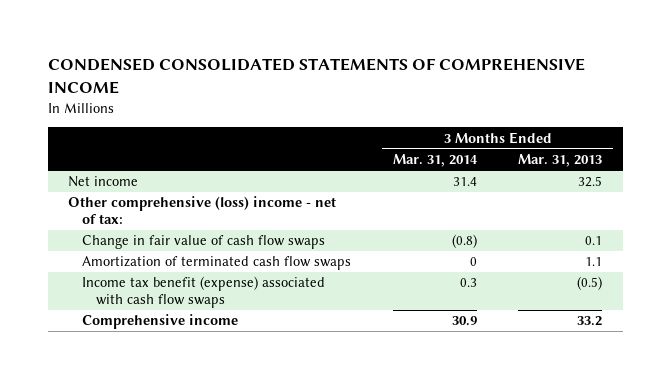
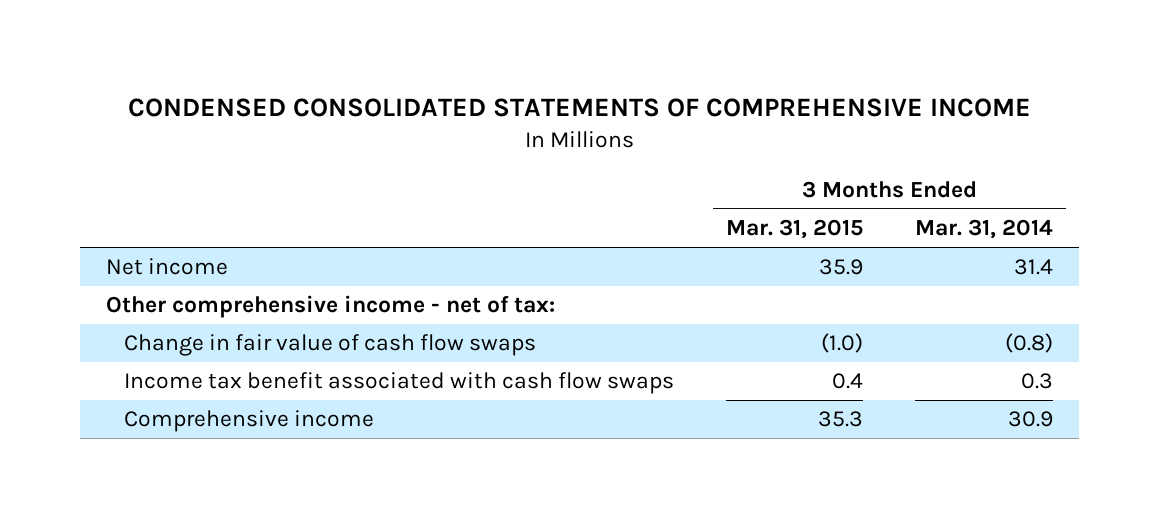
- | 3 Months Ended Mar. 31, 2014 | 3 Months Ended Mar. 31, 2013
+ | 3 Months Ended Mar. 31, 2015 | 3 Months Ended Mar. 31, 2014
- Other comprehensive (loss) income - net of tax:
+ Other comprehensive income - net of tax:
- Amortization of terminated cash flow swaps | 0 | 1.1
- Income tax benefit (expense) associated with cash flow swaps | 0.3 | (0.5)
+ Income tax benefit associated with cash flow swaps | 0.4 | 0.3

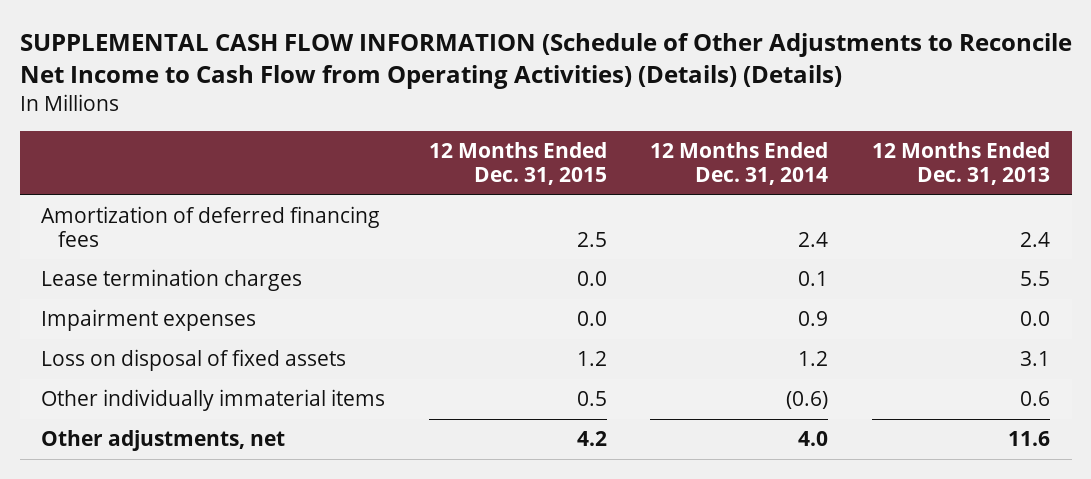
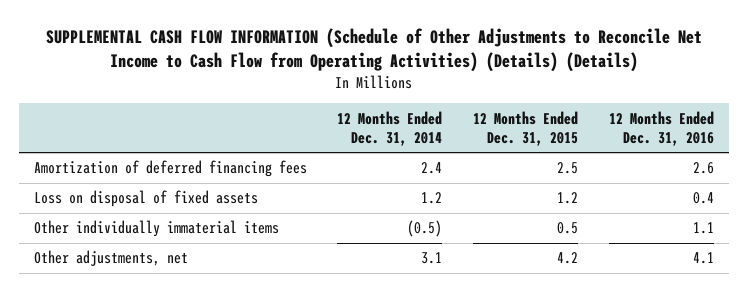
- | 12 Months Ended Dec. 31, 2015 | 12 Months Ended Dec. 31, 2014 | 12 Months Ended Dec. 31, 2013
+ | 12 Months Ended Dec. 31, 2014 | 12 Months Ended Dec. 31, 2015 | 12 Months Ended Dec. 31, 2016
- Lease termination charges | 0.0 | 0.1 | 5.5
- Impairment expenses | 0.0 | 0.9 | 0.0
- Other individually immaterial items | 0.5 | (0.6) | 0.6
- Other adjustments, net | 4.2 | 4.0 | 11.6
+ Other individually immaterial items | (0.5) | 0.5 | 1.1
+ Other adjustments, net | 3.1 | 4.2 | 4.1

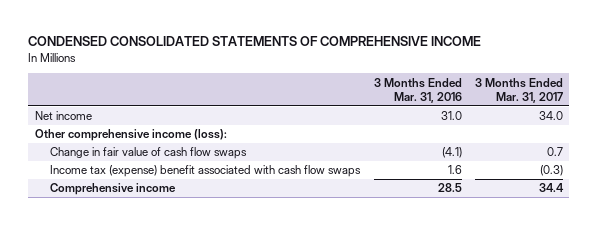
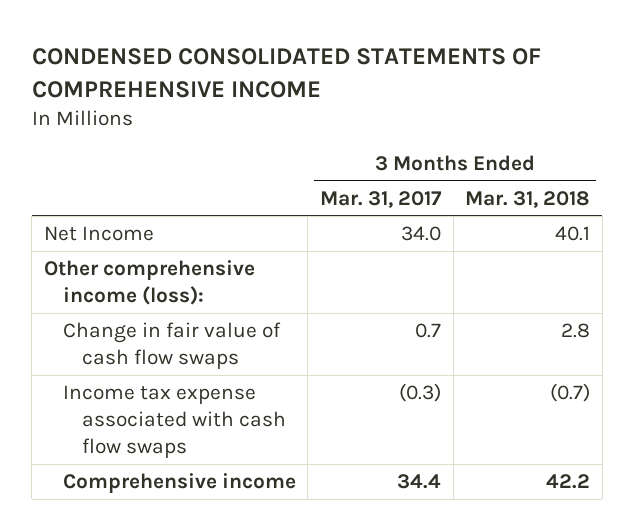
- | 3 Months Ended Mar. 31, 2016 | 3 Months Ended Mar. 31, 2017
+ | 3 Months Ended Mar. 31, 2017 | 3 Months Ended Mar. 31, 2018
- Net income | 31.0 | 34.0
+ Net Income | 34.0 | 40.1
- Income tax (expense) benefit associated with cash flow swaps | 1.6 | (0.3)
+ Income tax expense associated with cash flow swaps | (0.3) | (0.7)

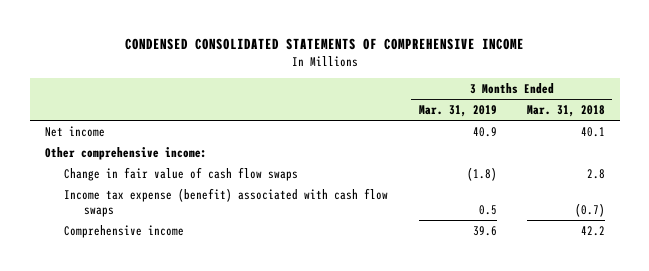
- | 3 Months Ended Mar. 31, 2017 | 3 Months Ended Mar. 31, 2018
+ | 3 Months Ended Mar. 31, 2019 | 3 Months Ended Mar. 31, 2018
- Net Income | 34.0 | 40.1
- Other comprehensive income (loss):
+ Net income | 40.9 | 40.1
+ Other comprehensive income:
- Income tax expense associated with cash flow swaps | (0.3) | (0.7)
+ Income tax expense (benefit) associated with cash flow swaps | 0.5 | (0.7)

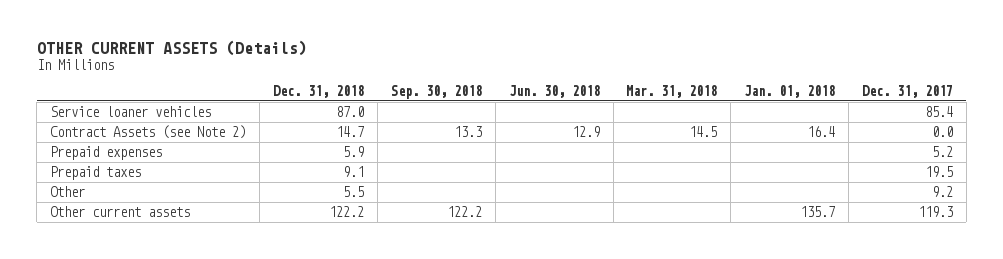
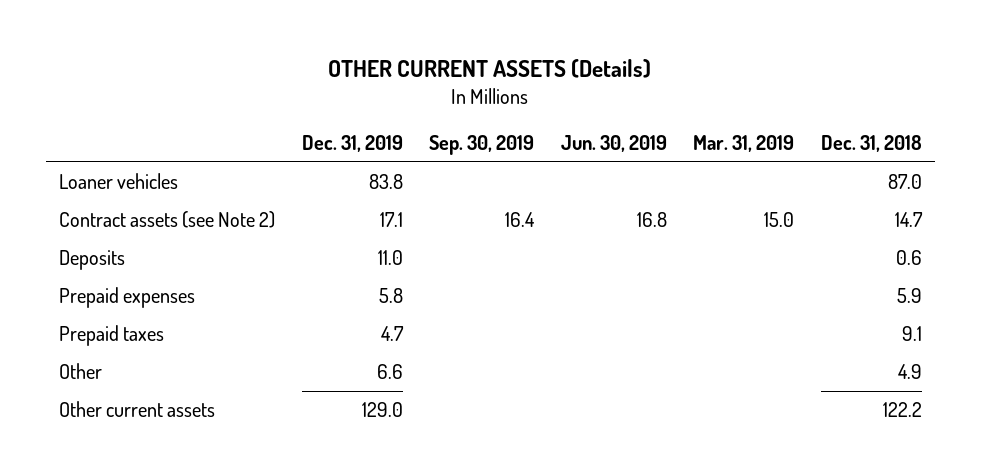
- | Dec. 31, 2018 | Sep. 30, 2018 | Jun. 30, 2018 | Mar. 31, 2018 | Jan. 01, 2018 | Dec. 31, 2017
+ | Dec. 31, 2019 | Sep. 30, 2019 | Jun. 30, 2019 | Mar. 31, 2019 | Dec. 31, 2018
- Service loaner vehicles | 87.0 | | | | | 85.4
- Contract Assets (see Note 2) | 14.7 | 13.3 | 12.9 | 14.5 | 16.4 | 0.0
+ Loaner vehicles | 83.8 | | | | 87.0
+ Contract assets (see Note 2) | 17.1 | 16.4 | 16.8 | 15.0 | 14.7
+ Deposits | 11.0 | | | | 0.6
- Other | 5.5 | | | | | 9.2
+ Other | 6.6 | | | | 4.9

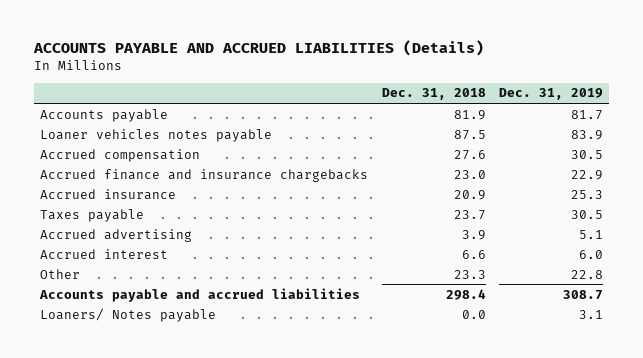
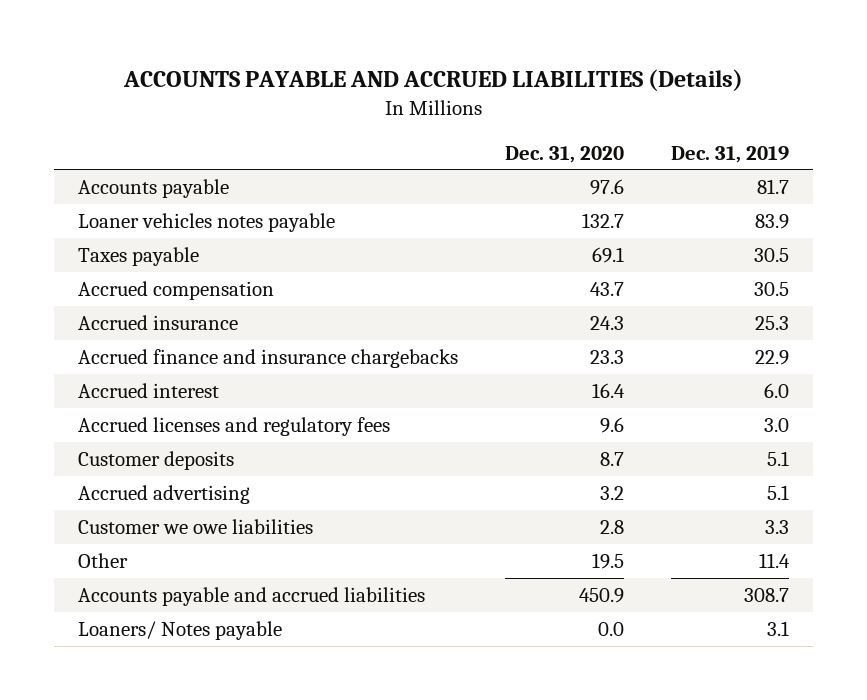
- | Dec. 31, 2018 | Dec. 31, 2019
+ | Dec. 31, 2020 | Dec. 31, 2019
moved up: Taxes payable | 69.1 | 30.5
moved down: Accrued finance and insurance chargebacks | 23.3 | 22.9
- Other | 23.3 | 22.8
+ Accrued licenses and regulatory fees | 9.6 | 3.0
+ Customer deposits | 8.7 | 5.1
moved down: Accrued advertising | 3.2 | 5.1
+ Customer we owe liabilities | 2.8 | 3.3
+ Other | 19.5 | 11.4

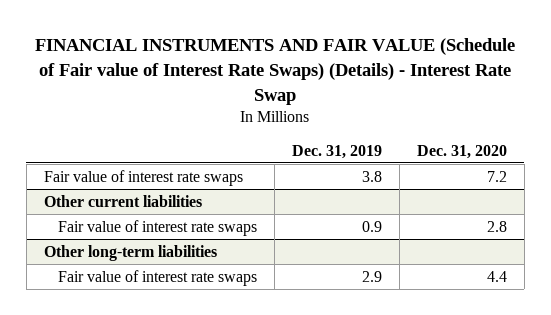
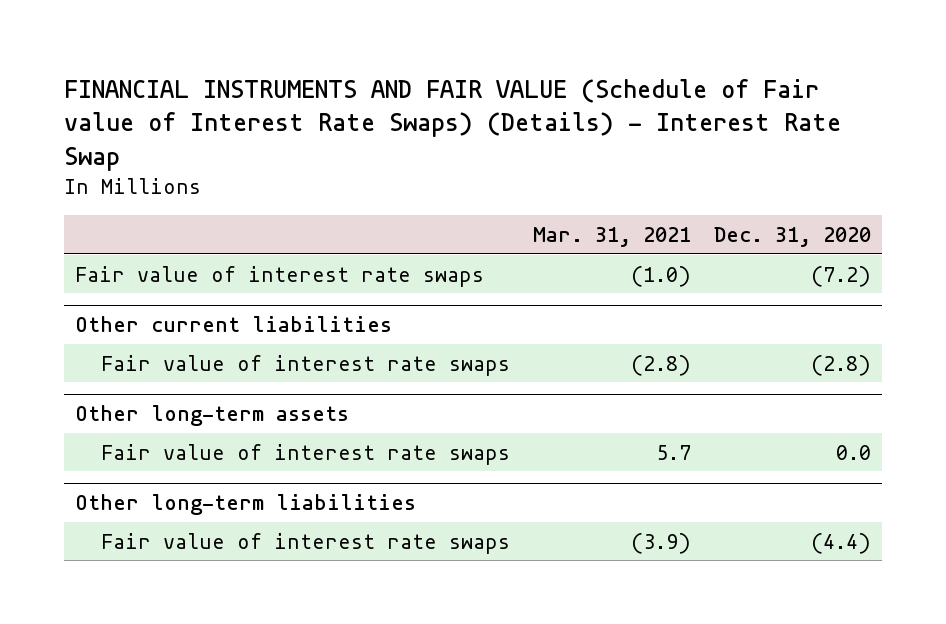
- | Dec. 31, 2019 | Dec. 31, 2020
+ | Mar. 31, 2021 | Dec. 31, 2020
- Fair value of interest rate swaps | 3.8 | 7.2
+ Fair value of interest rate swaps | (1.0) | (7.2)
@ Other current liabilities
- Fair value of interest rate swaps | 0.9 | 2.8
+ Fair value of interest rate swaps | (2.8) | (2.8)
+ Other long-term assets
+ Fair value of interest rate swaps | 5.7 | 0.0
@ Other long-term liabilities
- Fair value of interest rate swaps | 2.9 | 4.4
+ Fair value of interest rate swaps | (3.9) | (4.4)

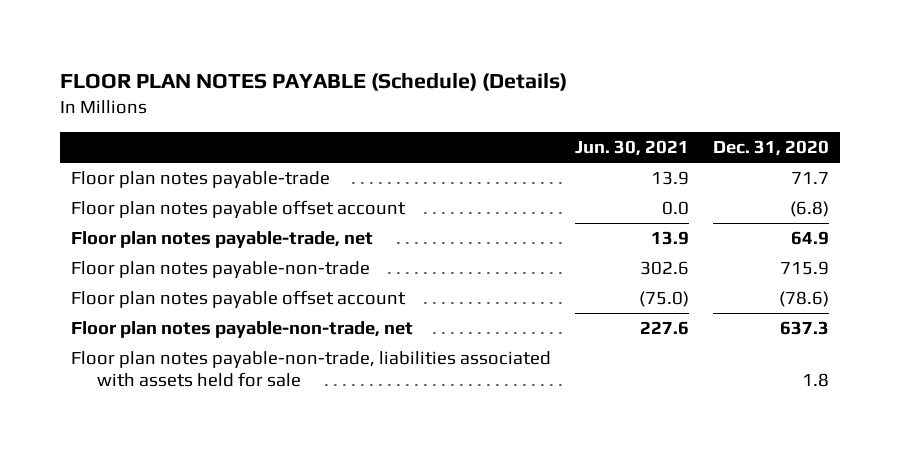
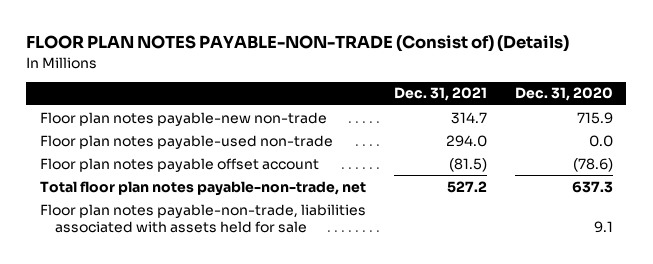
- FLOOR PLAN NOTES PAYABLE (Schedule) (Details)
+ FLOOR PLAN NOTES PAYABLE-NON-TRADE (Consist of) (Details)
- | Jun. 30, 2021 | Dec. 31, 2020
+ | Dec. 31, 2021 | Dec. 31, 2020
- Floor plan notes payable-trade | 13.9 | 71.7
- Floor plan notes payable offset account | 0.0 | (6.8)
- Floor plan notes payable-trade, net | 13.9 | 64.9
- Floor plan notes payable-non-trade | 302.6 | 715.9
+ Floor plan notes payable-new non-trade | 314.7 | 715.9
+ Floor plan notes payable-used non-trade | 294.0 | 0.0
- Floor plan notes payable-non-trade, net | 227.6 | 637.3
- Floor plan notes payable-non-trade, liabilities associated with assets held for sale | | 1.8
+ Total floor plan notes payable-non-trade, net | 527.2 | 637.3
+ Floor plan notes payable-non-trade, liabilities associated with assets held for sale | | 9.1

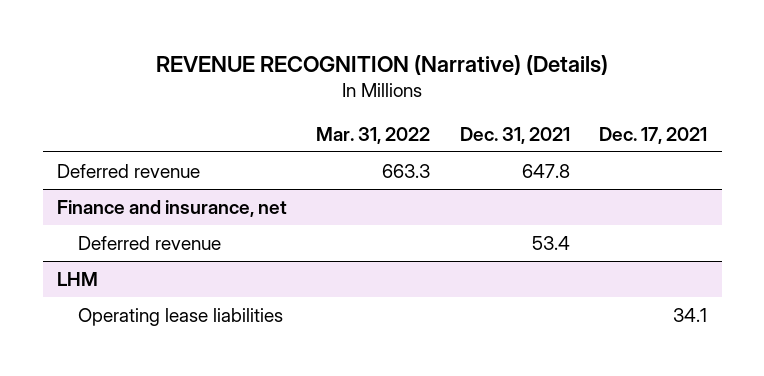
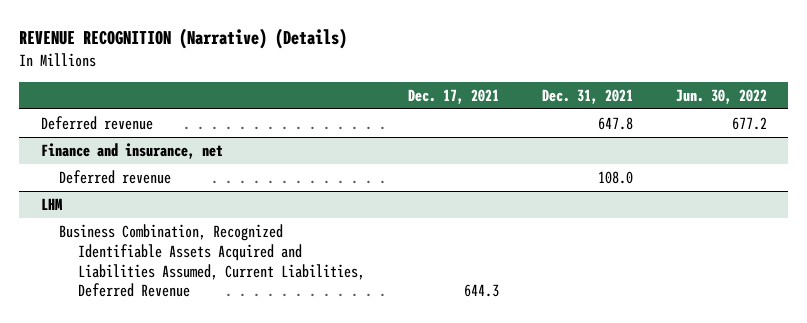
- | Mar. 31, 2022 | Dec. 31, 2021 | Dec. 17, 2021
+ | Dec. 17, 2021 | Dec. 31, 2021 | Jun. 30, 2022
@ Finance and insurance, net
- Deferred revenue | | 53.4 |
+ Deferred revenue | | 108.0 |
@ LHM
- Operating lease liabilities | | | 34.1
+ Business Combination, Recognized Identifiable Assets Acquired and Liabilities Assumed, Current Liabilities, Deferred Revenue | 644.3 | |

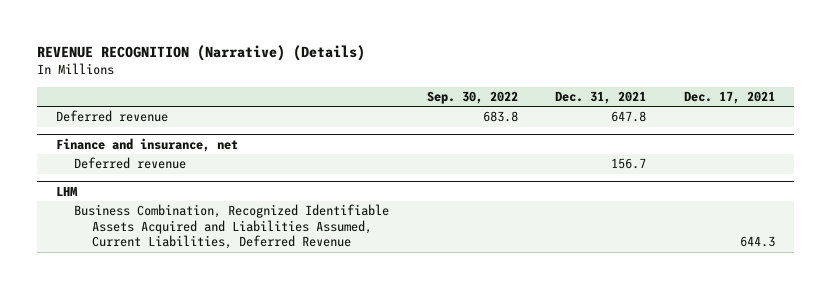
- | Dec. 17, 2021 | Dec. 31, 2021 | Jun. 30, 2022
+ | Sep. 30, 2022 | Dec. 31, 2021 | Dec. 17, 2021
@ Finance and insurance, net
- Deferred revenue | | 108.0 |
+ Deferred revenue | | 156.7 |

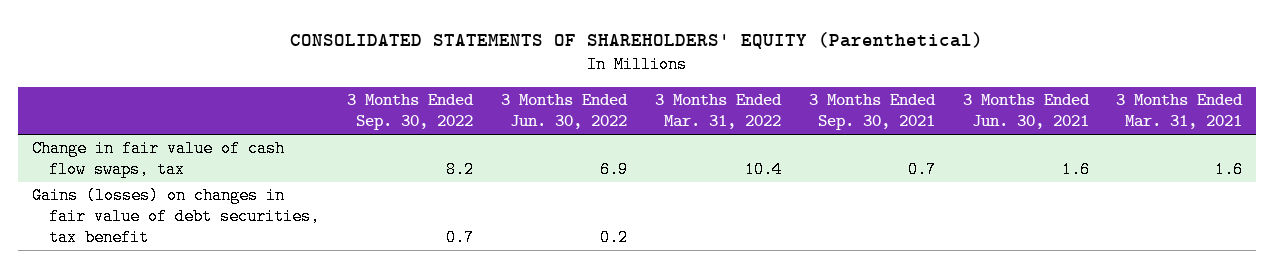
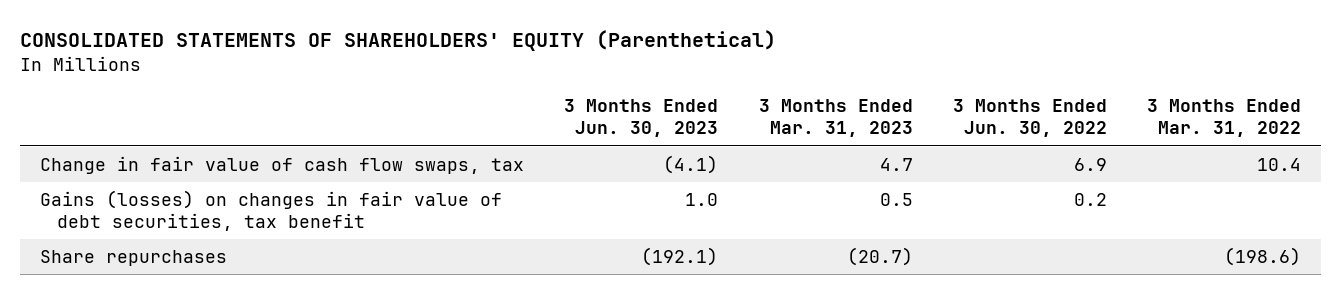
- | 3 Months Ended Sep. 30, 2022 | 3 Months Ended Jun. 30, 2022 | 3 Months Ended Mar. 31, 2022 | 3 Months Ended Sep. 30, 2021 | 3 Months Ended Jun. 30, 2021 | 3 Months Ended Mar. 31, 2021
+ | 3 Months Ended Jun. 30, 2023 | 3 Months Ended Mar. 31, 2023 | 3 Months Ended Jun. 30, 2022 | 3 Months Ended Mar. 31, 2022
+ Share repurchases | (192.1) | (20.7) | | (198.6)

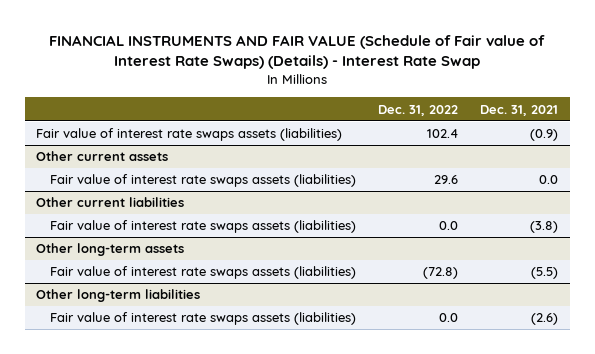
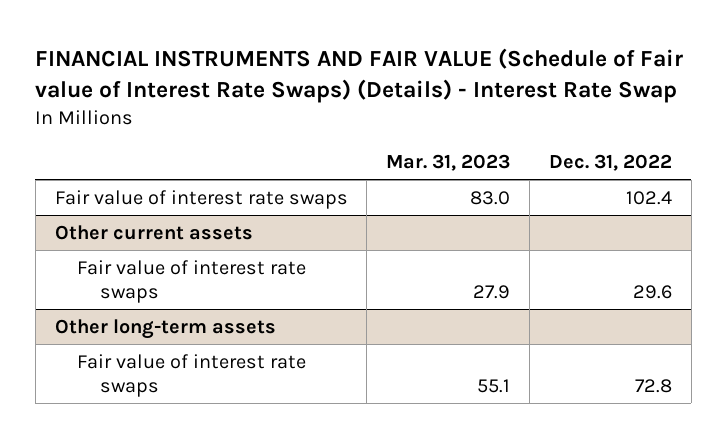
- | Dec. 31, 2022 | Dec. 31, 2021
+ | Mar. 31, 2023 | Dec. 31, 2022
- Fair value of interest rate swaps assets (liabilities) | 102.4 | (0.9)
+ Fair value of interest rate swaps | 83.0 | 102.4
@ Other current assets
- Fair value of interest rate swaps assets (liabilities) | 29.6 | 0.0
- Other current liabilities
- Fair value of interest rate swaps assets (liabilities) | 0.0 | (3.8)
@ Other current assets
+ Fair value of interest rate swaps | 27.9 | 29.6
@ Other long-term assets
- Fair value of interest rate swaps assets (liabilities) | (72.8) | (5.5)
- Other long-term liabilities
- Fair value of interest rate swaps assets (liabilities) | 0.0 | (2.6)
@ Other long-term assets
+ Fair value of interest rate swaps | 55.1 | 72.8

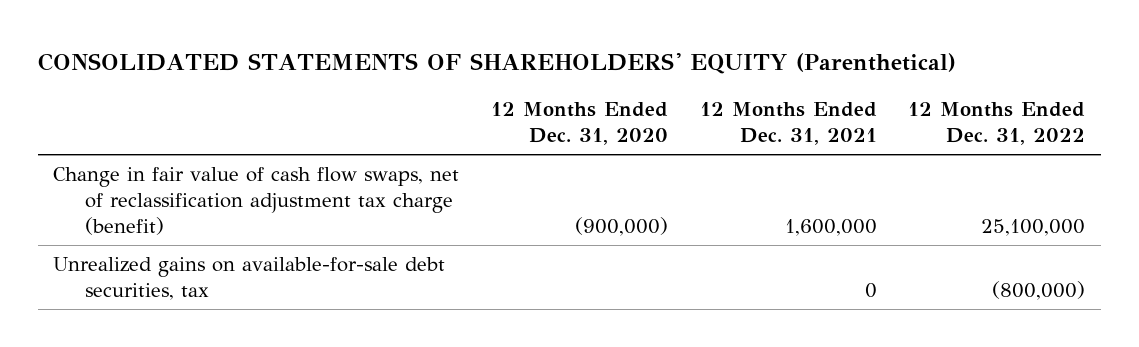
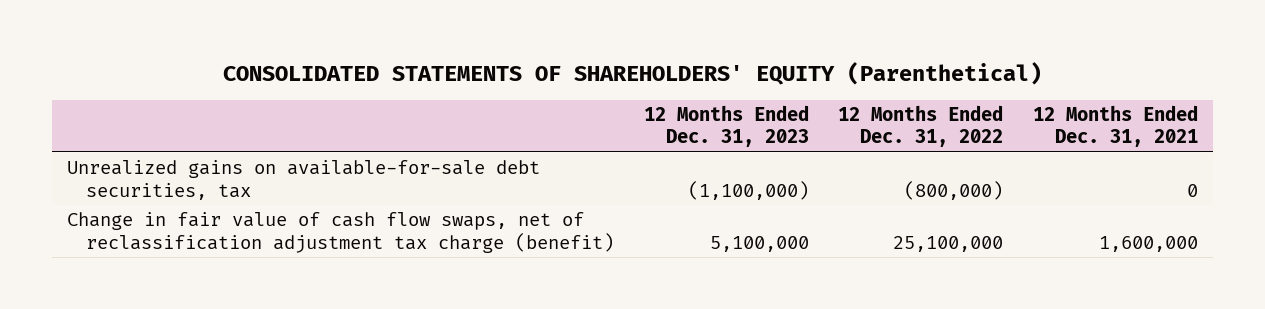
- | 12 Months Ended Dec. 31, 2020 | 12 Months Ended Dec. 31, 2021 | 12 Months Ended Dec. 31, 2022
+ | 12 Months Ended Dec. 31, 2023 | 12 Months Ended Dec. 31, 2022 | 12 Months Ended Dec. 31, 2021
moved down: Change in fair value of cash flow swaps, net of reclassification adjustment tax charge (benefit) | 5,100,000 | 25,100,000 | 1,600,000

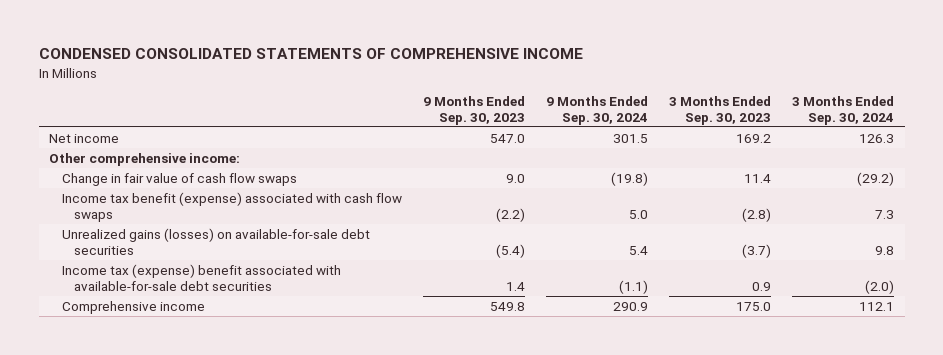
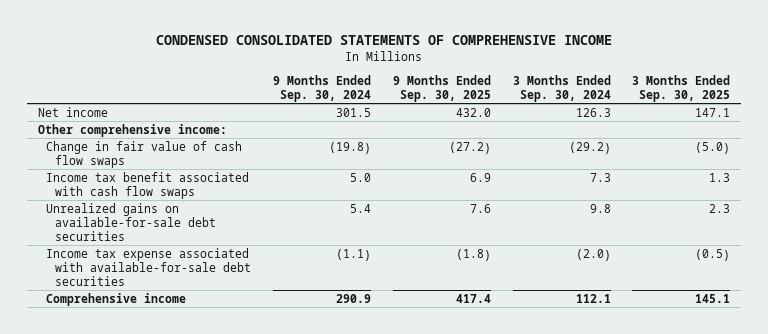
- | 9 Months Ended Sep. 30, 2023 | 9 Months Ended Sep. 30, 2024 | 3 Months Ended Sep. 30, 2023 | 3 Months Ended Sep. 30, 2024
+ | 9 Months Ended Sep. 30, 2024 | 9 Months Ended Sep. 30, 2025 | 3 Months Ended Sep. 30, 2024 | 3 Months Ended Sep. 30, 2025
- Income tax benefit (expense) associated with cash flow swaps | (2.2) | 5.0 | (2.8) | 7.3
- Unrealized gains (losses) on available-for-sale debt securities | (5.4) | 5.4 | (3.7) | 9.8
- Income tax (expense) benefit associated with available-for-sale debt securities | 1.4 | (1.1) | 0.9 | (2.0)
+ Income tax benefit associated with cash flow swaps | 5.0 | 6.9 | 7.3 | 1.3
+ Unrealized gains on available-for-sale debt securities | 5.4 | 7.6 | 9.8 | 2.3
+ Income tax expense associated with available-for-sale debt securities | (1.1) | (1.8) | (2.0) | (0.5)

